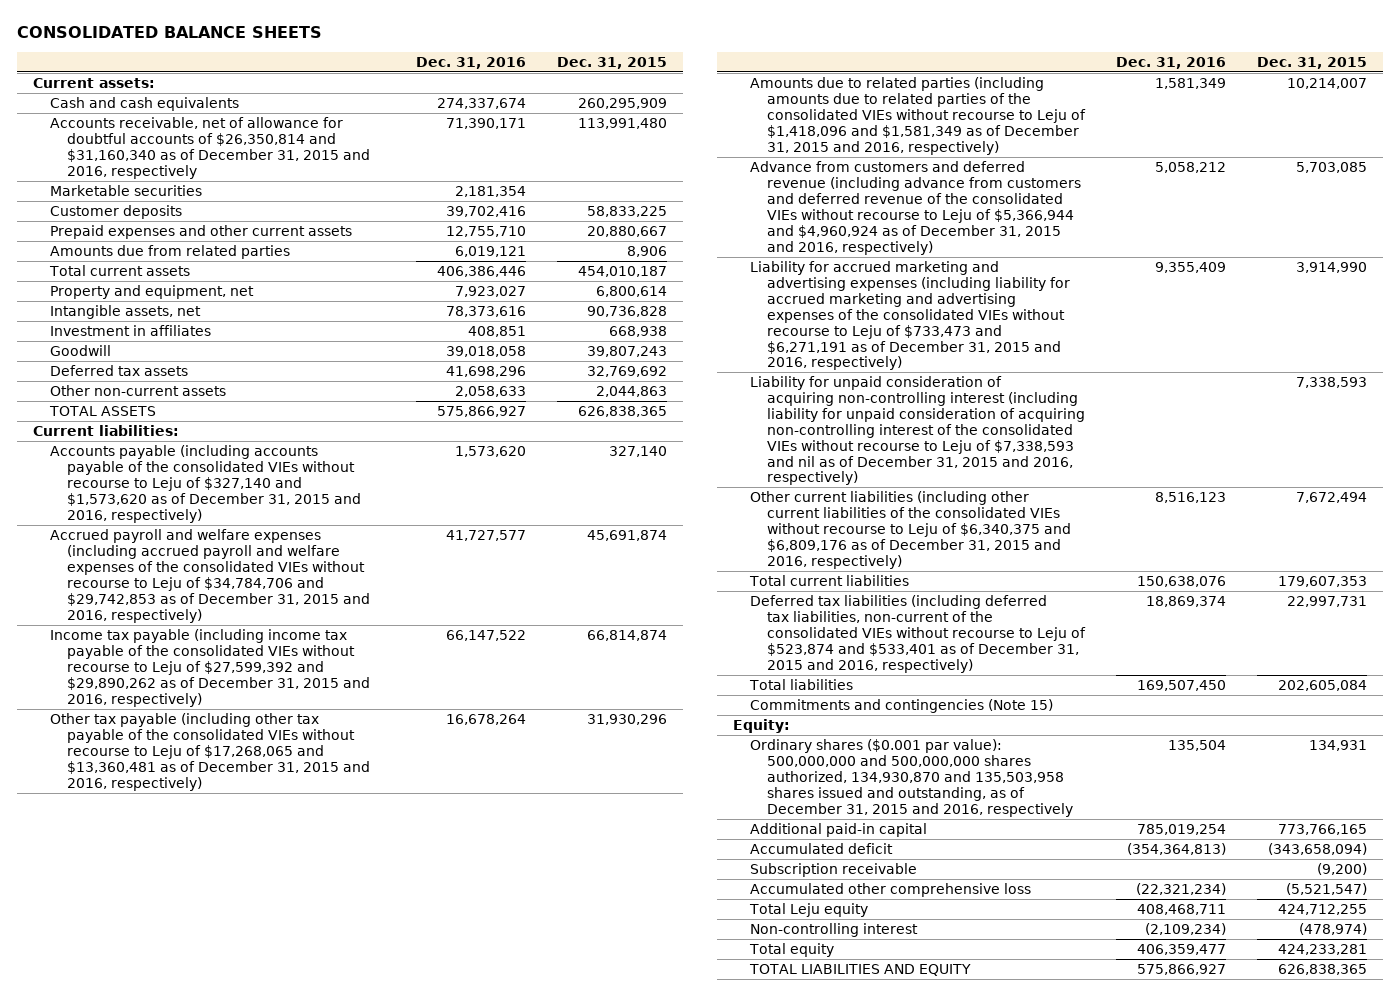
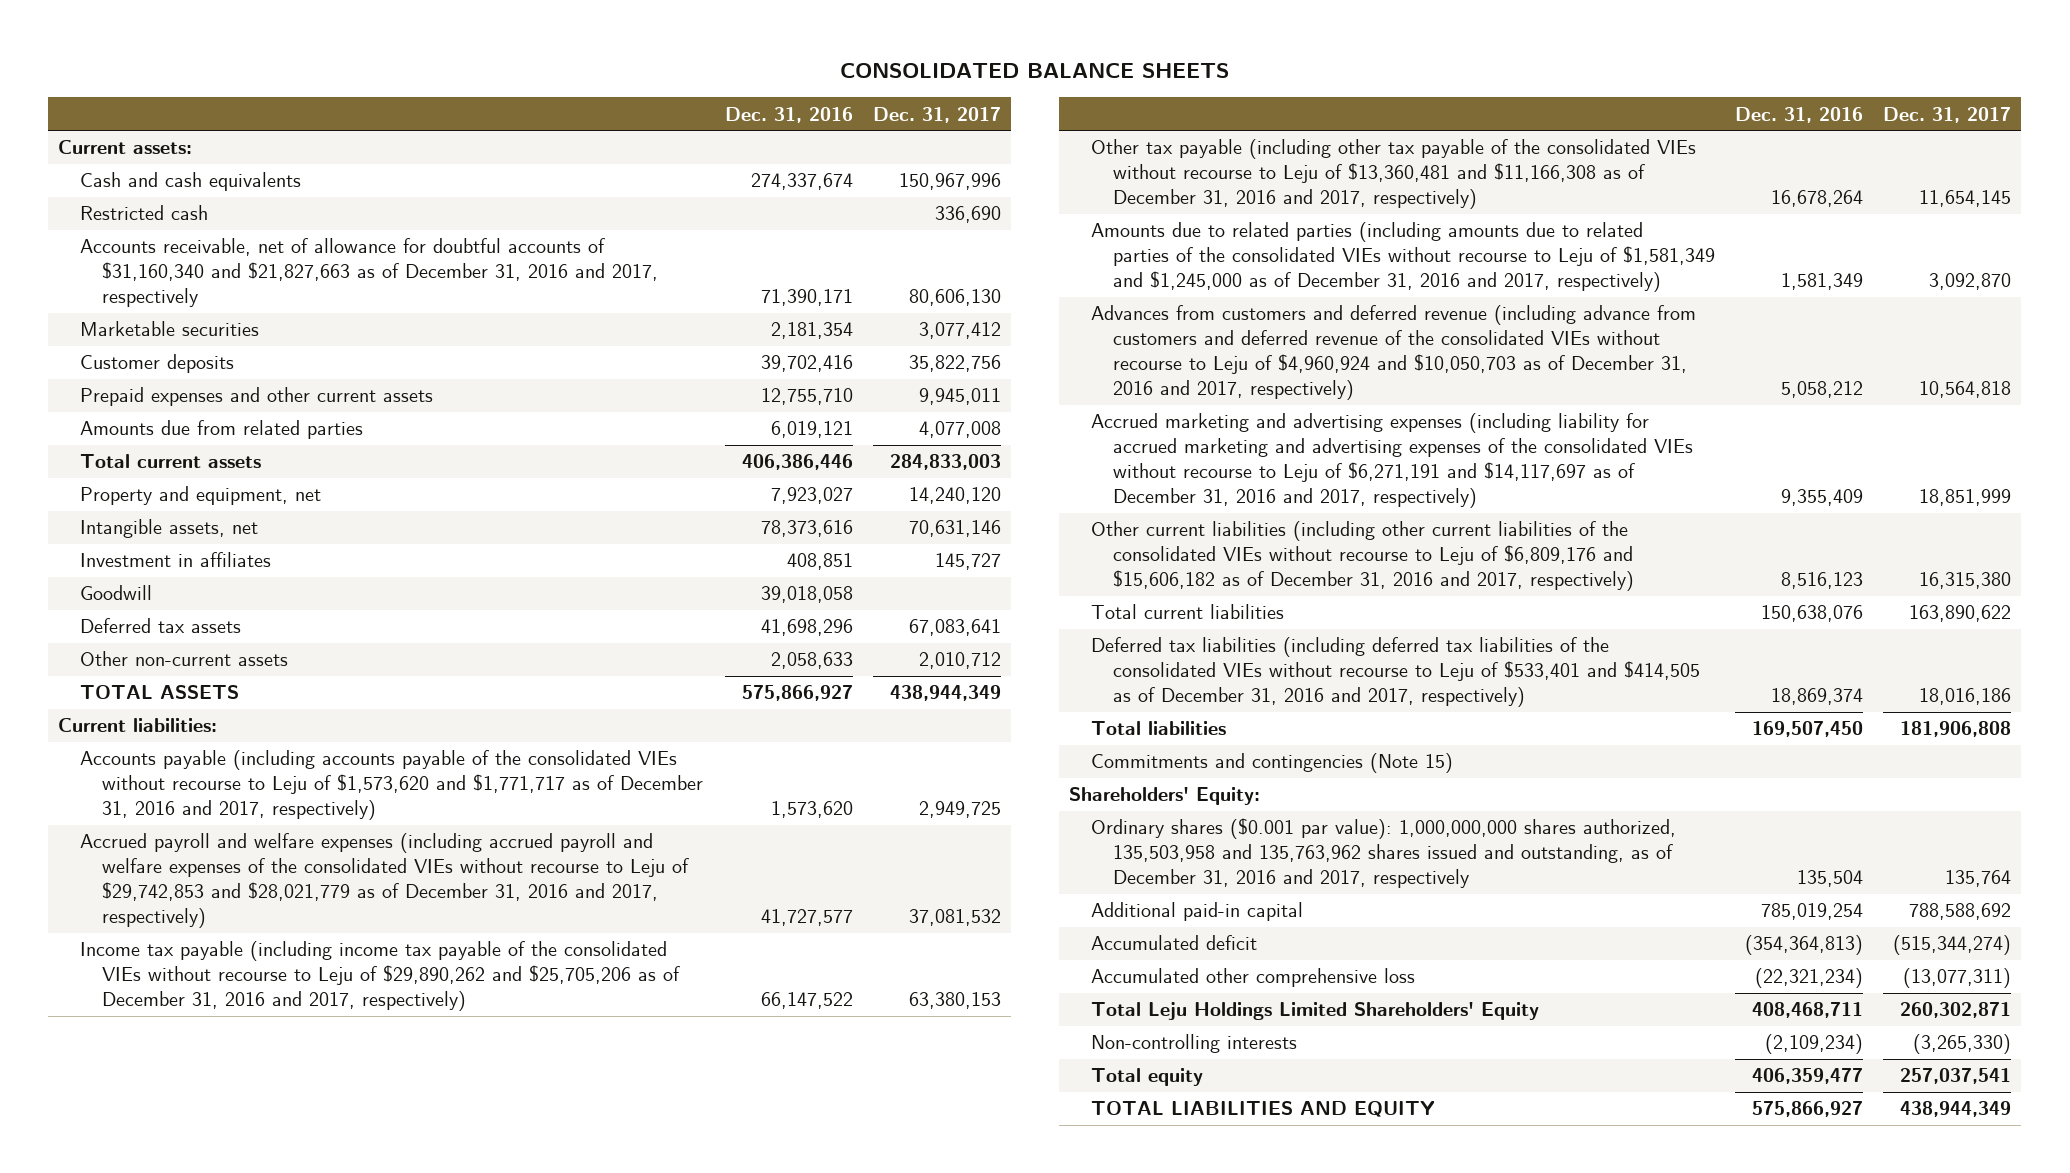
- | Dec. 31, 2016 | Dec. 31, 2015
+ | Dec. 31, 2016 | Dec. 31, 2017
- Accounts receivable, net of allowance for doubtful accounts of $26,350,814 and $31,160,340 as of December 31, 2015 and 2016, respectively | 71,390,171 | 113,991,480
+ Restricted cash | | 336,690
+ Accounts receivable, net of allowance for doubtful accounts of $31,160,340 and $21,827,663 as of December 31, 2016 and 2017, respectively | 71,390,171 | 80,606,130
- Accounts payable (including accounts payable of the consolidated VIEs without recourse to Leju of $327,140 and $1,573,620 as of December 31, 2015 and 2016, respectively) | 1,573,620 | 327,140
- Accrued payroll and welfare expenses (including accrued payroll and welfare expenses of the consolidated VIEs without recourse to Leju of $34,784,706 and $29,742,853 as of December 31, 2015 and 2016, respectively) | 41,727,577 | 45,691,874
- Income tax payable (including income tax payable of the consolidated VIEs without recourse to Leju of $27,599,392 and $29,890,262 as of December 31, 2015 and 2016, respectively) | 66,147,522 | 66,814,874
- Other tax payable (including other tax payable of the consolidated VIEs without recourse to Leju of $17,268,065 and $13,360,481 as of December 31, 2015 and 2016, respectively) | 16,678,264 | 31,930,296
- Amounts due to related parties (including amounts due to related parties of the consolidated VIEs without recourse to Leju of $1,418,096 and $1,581,349 as of December 31, 2015 and 2016, respectively) | 1,581,349 | 10,214,007
- Advance from customers and deferred revenue (including advance from customers and deferred revenue of the consolidated VIEs without recourse to Leju of $5,366,944 and $4,960,924 as of December 31, 2015 and 2016, respectively) | 5,058,212 | 5,703,085
- Liability for accrued marketing and advertising expenses (including liability for accrued marketing and advertising expenses of the consolidated VIEs without recourse to Leju of $733,473 and $6,271,191 as of December 31, 2015 and 2016, respectively) | 9,355,409 | 3,914,990
- Liability for unpaid consideration of acquiring non-controlling interest (including liability for unpaid consideration of acquiring non-controlling interest of the consolidated VIEs without recourse to Leju of $7,338,593 and nil as of December 31, 2015 and 2016, respectively) | | 7,338,593
- Other current liabilities (including other current liabilities of the consolidated VIEs without recourse to Leju of $6,340,375 and $6,809,176 as of December 31, 2015 and 2016, respectively) | 8,516,123 | 7,672,494
+ Accounts payable (including accounts payable of the consolidated VIEs without recourse to Leju of $1,573,620 and $1,771,717 as of December 31, 2016 and 2017, respectively) | 1,573,620 | 2,949,725
+ Accrued payroll and welfare expenses (including accrued payroll and welfare expenses of the consolidated VIEs without recourse to Leju of $29,742,853 and $28,021,779 as of December 31, 2016 and 2017, respectively) | 41,727,577 | 37,081,532
+ Income tax payable (including income tax payable of the consolidated VIEs without recourse to Leju of $29,890,262 and $25,705,206 as of December 31, 2016 and 2017, respectively) | 66,147,522 | 63,380,153
+ Other tax payable (including other tax payable of the consolidated VIEs without recourse to Leju of $13,360,481 and $11,166,308 as of December 31, 2016 and 2017, respectively) | 16,678,264 | 11,654,145
+ Amounts due to related parties (including amounts due to related parties of the consolidated VIEs without recourse to Leju of $1,581,349 and $1,245,000 as of December 31, 2016 and 2017, respectively) | 1,581,349 | 3,092,870
+ Advances from customers and deferred revenue (including advance from customers and deferred revenue of the consolidated VIEs without recourse to Leju of $4,960,924 and $10,050,703 as of December 31, 2016 and 2017, respectively) | 5,058,212 | 10,564,818
+ Accrued marketing and advertising expenses (including liability for accrued marketing and advertising expenses of the consolidated VIEs without recourse to Leju of $6,271,191 and $14,117,697 as of December 31, 2016 and 2017, respectively) | 9,355,409 | 18,851,999
+ Other current liabilities (including other current liabilities of the consolidated VIEs without recourse to Leju of $6,809,176 and $15,606,182 as of December 31, 2016 and 2017, respectively) | 8,516,123 | 16,315,380
- Deferred tax liabilities (including deferred tax liabilities, non-current of the consolidated VIEs without recourse to Leju of $523,874 and $533,401 as of December 31, 2015 and 2016, respectively) | 18,869,374 | 22,997,731
+ Deferred tax liabilities (including deferred tax liabilities of the consolidated VIEs without recourse to Leju of $533,401 and $414,505 as of December 31, 2016 and 2017, respectively) | 18,869,374 | 18,016,186
- Equity:
- Ordinary shares ($0.001 par value): 500,000,000 and 500,000,000 shares authorized, 134,930,870 and 135,503,958 shares issued and outstanding, as of December 31, 2015 and 2016, respectively | 135,504 | 134,931
+ Shareholders' Equity:
+ Ordinary shares ($0.001 par value): 1,000,000,000 shares authorized, 135,503,958 and 135,763,962 shares issued and outstanding, as of December 31, 2016 and 2017, respectively | 135,504 | 135,764
- Subscription receivable | | (9,200)
- Total Leju equity | 408,468,711 | 424,712,255
- Non-controlling interest | (2,109,234) | (478,974)
+ Total Leju Holdings Limited Shareholders' Equity | 408,468,711 | 260,302,871
+ Non-controlling interests | (2,109,234) | (3,265,330)

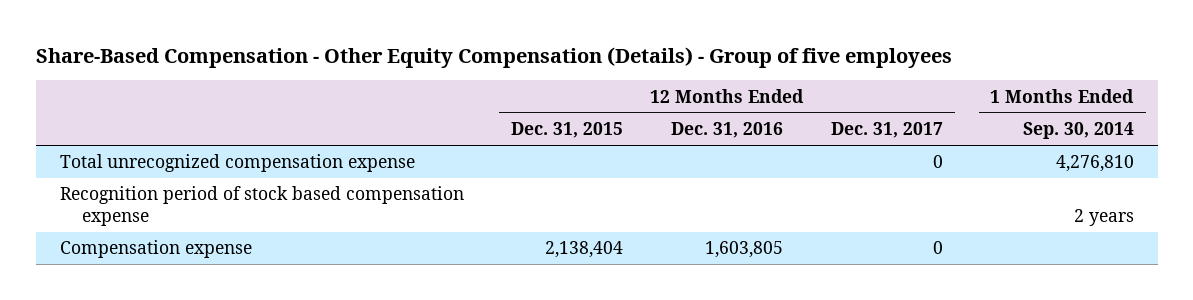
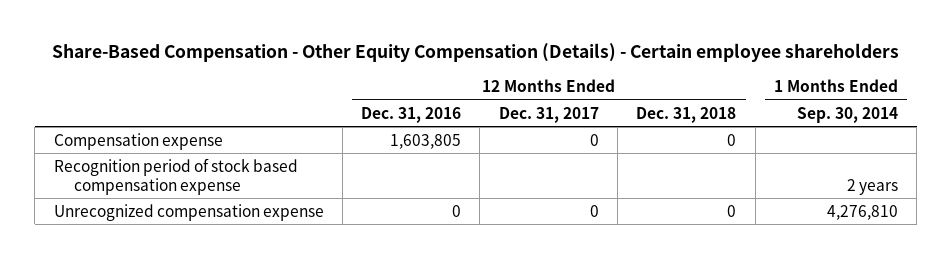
- Share-Based Compensation - Other Equity Compensation (Details) - Group of five employees
+ Share-Based Compensation - Other Equity Compensation (Details) - Certain employee shareholders
- | 12 Months Ended Dec. 31, 2015 | 12 Months Ended Dec. 31, 2016 | 12 Months Ended Dec. 31, 2017 | 1 Months Ended Sep. 30, 2014
+ | 12 Months Ended Dec. 31, 2016 | 12 Months Ended Dec. 31, 2017 | 12 Months Ended Dec. 31, 2018 | 1 Months Ended Sep. 30, 2014
- Total unrecognized compensation expense | | | 0 | 4,276,810
moved down: Recognition period of stock based compensation expense | | | | 2 years
+ Unrecognized compensation expense | 0 | 0 | 0 | 4,276,810

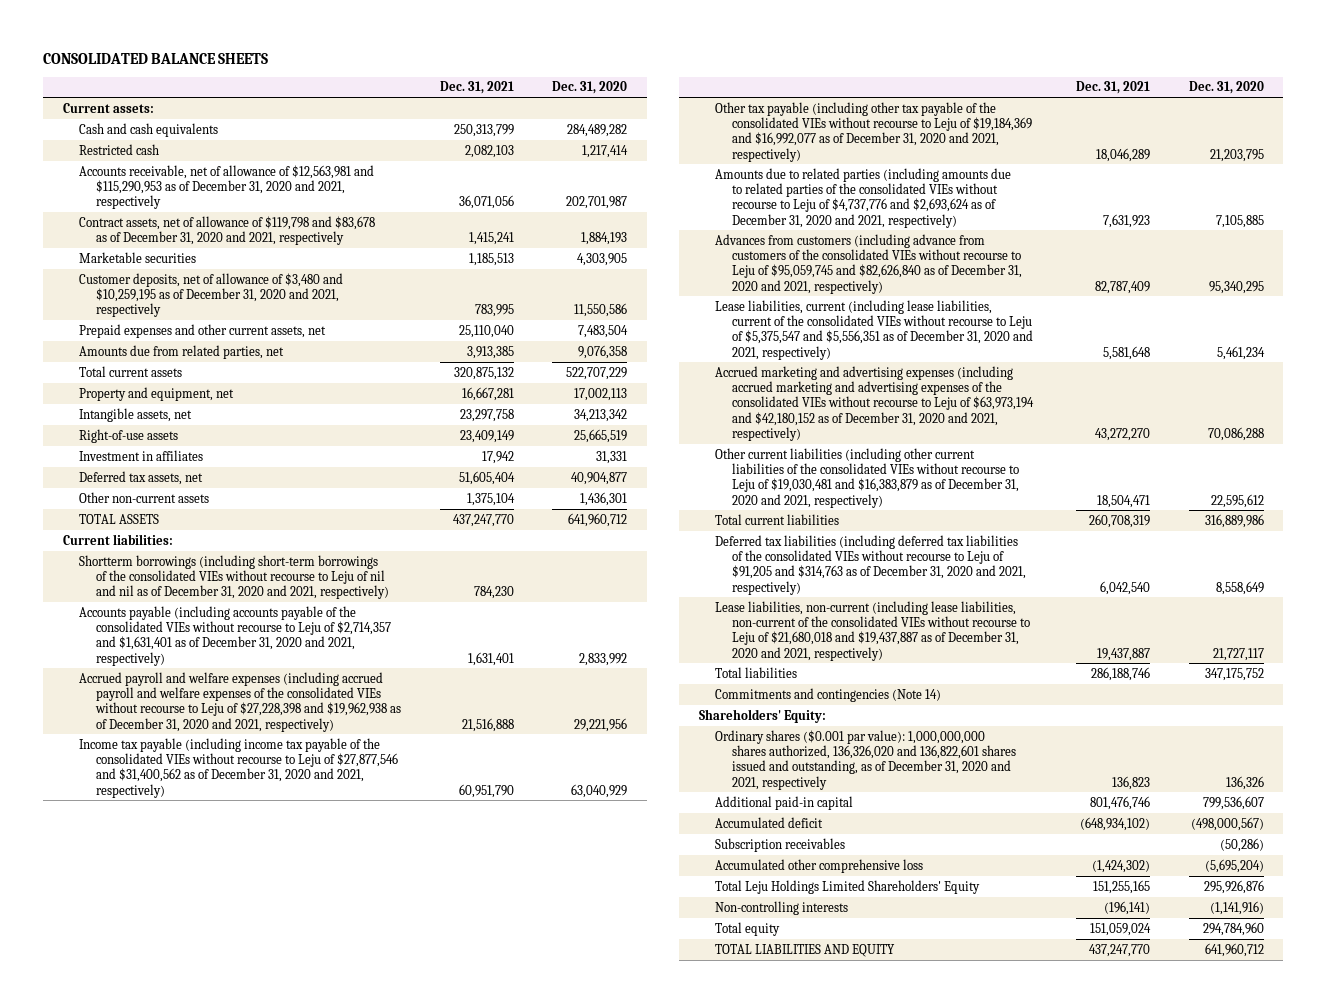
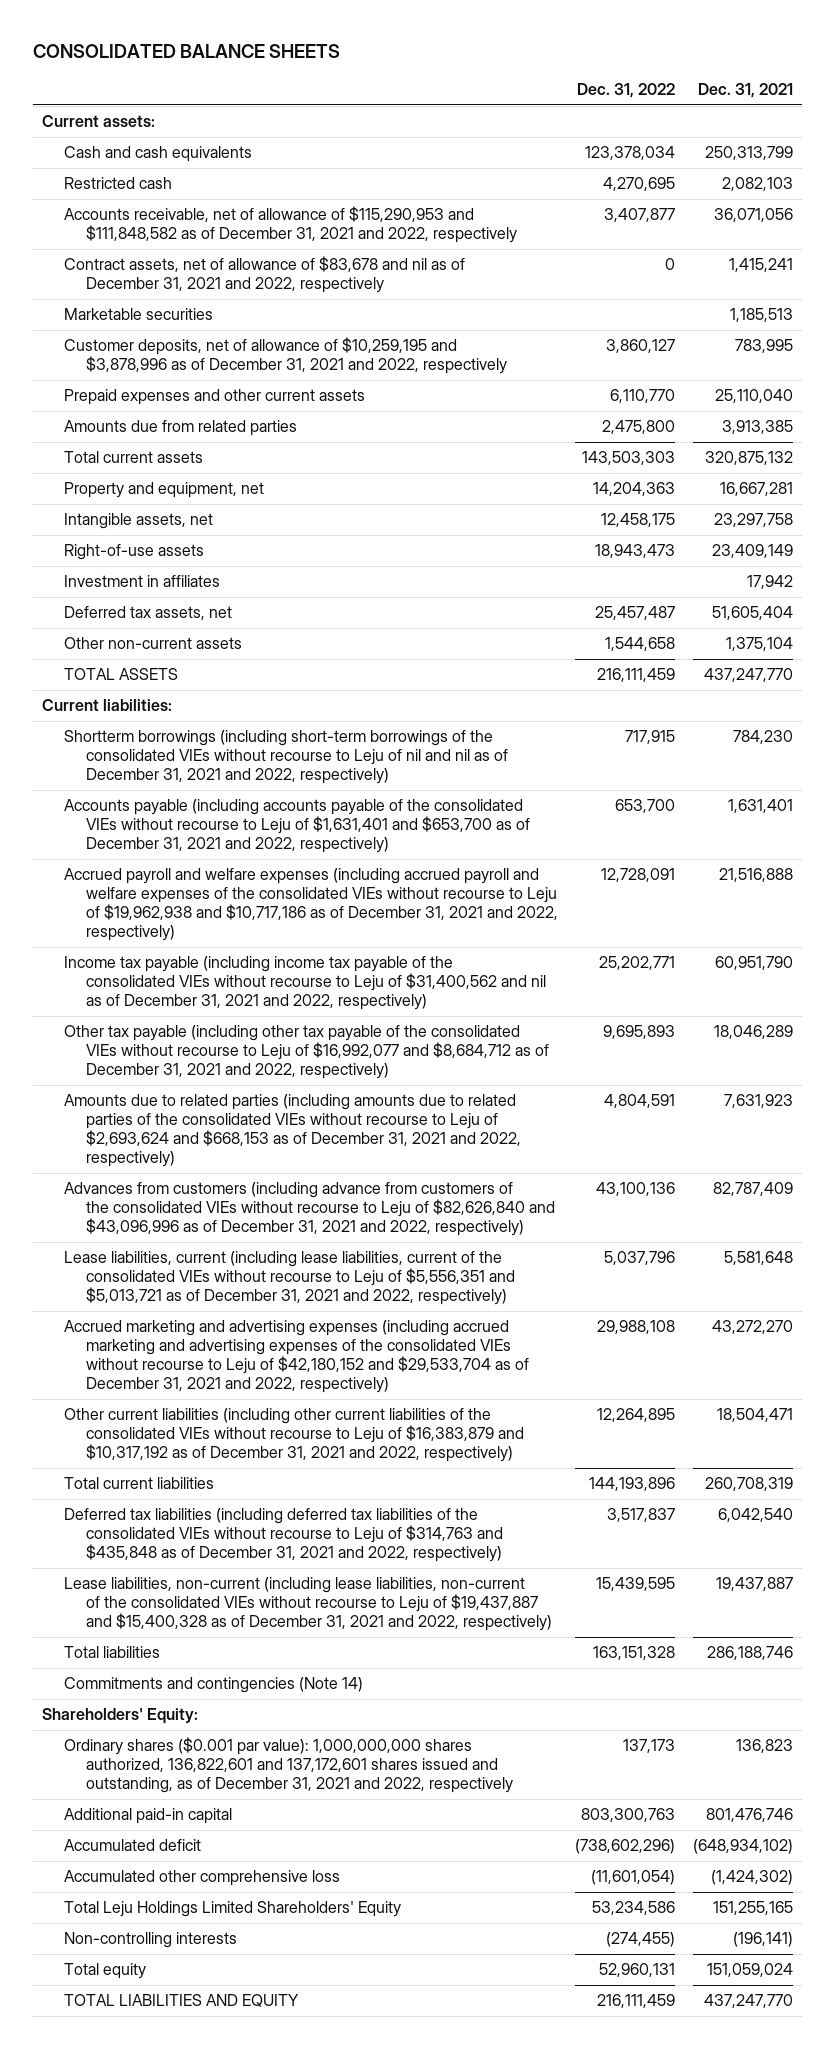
- | Dec. 31, 2021 | Dec. 31, 2020
+ | Dec. 31, 2022 | Dec. 31, 2021
- Accounts receivable, net of allowance of $12,563,981 and $115,290,953 as of December 31, 2020 and 2021, respectively | 36,071,056 | 202,701,987
- Contract assets, net of allowance of $119,798 and $83,678 as of December 31, 2020 and 2021, respectively | 1,415,241 | 1,884,193
+ Accounts receivable, net of allowance of $115,290,953 and $111,848,582 as of December 31, 2021 and 2022, respectively | 3,407,877 | 36,071,056
+ Contract assets, net of allowance of $83,678 and nil as of December 31, 2021 and 2022, respectively | 0 | 1,415,241
- Customer deposits, net of allowance of $3,480 and $10,259,195 as of December 31, 2020 and 2021, respectively | 783,995 | 11,550,586
- Prepaid expenses and other current assets, net | 25,110,040 | 7,483,504
- Amounts due from related parties, net | 3,913,385 | 9,076,358
+ Customer deposits, net of allowance of $10,259,195 and $3,878,996 as of December 31, 2021 and 2022, respectively | 3,860,127 | 783,995
+ Prepaid expenses and other current assets | 6,110,770 | 25,110,040
+ Amounts due from related parties | 2,475,800 | 3,913,385
- Shortterm borrowings (including short-term borrowings of the consolidated VIEs without recourse to Leju of nil and nil as of December 31, 2020 and 2021, respectively) | 784,230 |
- Accounts payable (including accounts payable of the consolidated VIEs without recourse to Leju of $2,714,357 and $1,631,401 as of December 31, 2020 and 2021, respectively) | 1,631,401 | 2,833,992
- Accrued payroll and welfare expenses (including accrued payroll and welfare expenses of the consolidated VIEs without recourse to Leju of $27,228,398 and $19,962,938 as of December 31, 2020 and 2021, respectively) | 21,516,888 | 29,221,956
- Income tax payable (including income tax payable of the consolidated VIEs without recourse to Leju of $27,877,546 and $31,400,562 as of December 31, 2020 and 2021, respectively) | 60,951,790 | 63,040,929
- Other tax payable (including other tax payable of the consolidated VIEs without recourse to Leju of $19,184,369 and $16,992,077 as of December 31, 2020 and 2021, respectively) | 18,046,289 | 21,203,795
- Amounts due to related parties (including amounts due to related parties of the consolidated VIEs without recourse to Leju of $4,737,776 and $2,693,624 as of December 31, 2020 and 2021, respectively) | 7,631,923 | 7,105,885
- Advances from customers (including advance from customers of the consolidated VIEs without recourse to Leju of $95,059,745 and $82,626,840 as of December 31, 2020 and 2021, respectively) | 82,787,409 | 95,340,295
- Lease liabilities, current (including lease liabilities, current of the consolidated VIEs without recourse to Leju of $5,375,547 and $5,556,351 as of December 31, 2020 and 2021, respectively) | 5,581,648 | 5,461,234
- Accrued marketing and advertising expenses (including accrued marketing and advertising expenses of the consolidated VIEs without recourse to Leju of $63,973,194 and $42,180,152 as of December 31, 2020 and 2021, respectively) | 43,272,270 | 70,086,288
- Other current liabilities (including other current liabilities of the consolidated VIEs without recourse to Leju of $19,030,481 and $16,383,879 as of December 31, 2020 and 2021, respectively) | 18,504,471 | 22,595,612
+ Shortterm borrowings (including short-term borrowings of the consolidated VIEs without recourse to Leju of nil and nil as of December 31, 2021 and 2022, respectively) | 717,915 | 784,230
+ Accounts payable (including accounts payable of the consolidated VIEs without recourse to Leju of $1,631,401 and $653,700 as of December 31, 2021 and 2022, respectively) | 653,700 | 1,631,401
+ Accrued payroll and welfare expenses (including accrued payroll and welfare expenses of the consolidated VIEs without recourse to Leju of $19,962,938 and $10,717,186 as of December 31, 2021 and 2022, respectively) | 12,728,091 | 21,516,888
+ Income tax payable (including income tax payable of the consolidated VIEs without recourse to Leju of $31,400,562 and nil as of December 31, 2021 and 2022, respectively) | 25,202,771 | 60,951,790
+ Other tax payable (including other tax payable of the consolidated VIEs without recourse to Leju of $16,992,077 and $8,684,712 as of December 31, 2021 and 2022, respectively) | 9,695,893 | 18,046,289
+ Amounts due to related parties (including amounts due to related parties of the consolidated VIEs without recourse to Leju of $2,693,624 and $668,153 as of December 31, 2021 and 2022, respectively) | 4,804,591 | 7,631,923
+ Advances from customers (including advance from customers of the consolidated VIEs without recourse to Leju of $82,626,840 and $43,096,996 as of December 31, 2021 and 2022, respectively) | 43,100,136 | 82,787,409
+ Lease liabilities, current (including lease liabilities, current of the consolidated VIEs without recourse to Leju of $5,556,351 and $5,013,721 as of December 31, 2021 and 2022, respectively) | 5,037,796 | 5,581,648
+ Accrued marketing and advertising expenses (including accrued marketing and advertising expenses of the consolidated VIEs without recourse to Leju of $42,180,152 and $29,533,704 as of December 31, 2021 and 2022, respectively) | 29,988,108 | 43,272,270
+ Other current liabilities (including other current liabilities of the consolidated VIEs without recourse to Leju of $16,383,879 and $10,317,192 as of December 31, 2021 and 2022, respectively) | 12,264,895 | 18,504,471
- Deferred tax liabilities (including deferred tax liabilities of the consolidated VIEs without recourse to Leju of $91,205 and $314,763 as of December 31, 2020 and 2021, respectively) | 6,042,540 | 8,558,649
- Lease liabilities, non-current (including lease liabilities, non-current of the consolidated VIEs without recourse to Leju of $21,680,018 and $19,437,887 as of December 31, 2020 and 2021, respectively) | 19,437,887 | 21,727,117
+ Deferred tax liabilities (including deferred tax liabilities of the consolidated VIEs without recourse to Leju of $314,763 and $435,848 as of December 31, 2021 and 2022, respectively) | 3,517,837 | 6,042,540
+ Lease liabilities, non-current (including lease liabilities, non-current of the consolidated VIEs without recourse to Leju of $19,437,887 and $15,400,328 as of December 31, 2021 and 2022, respectively) | 15,439,595 | 19,437,887
- Ordinary shares ($0.001 par value): 1,000,000,000 shares authorized, 136,326,020 and 136,822,601 shares issued and outstanding, as of December 31, 2020 and 2021, respectively | 136,823 | 136,326
+ Ordinary shares ($0.001 par value): 1,000,000,000 shares authorized, 136,822,601 and 137,172,601 shares issued and outstanding, as of December 31, 2021 and 2022, respectively | 137,173 | 136,823
- Subscription receivables | | (50,286)

